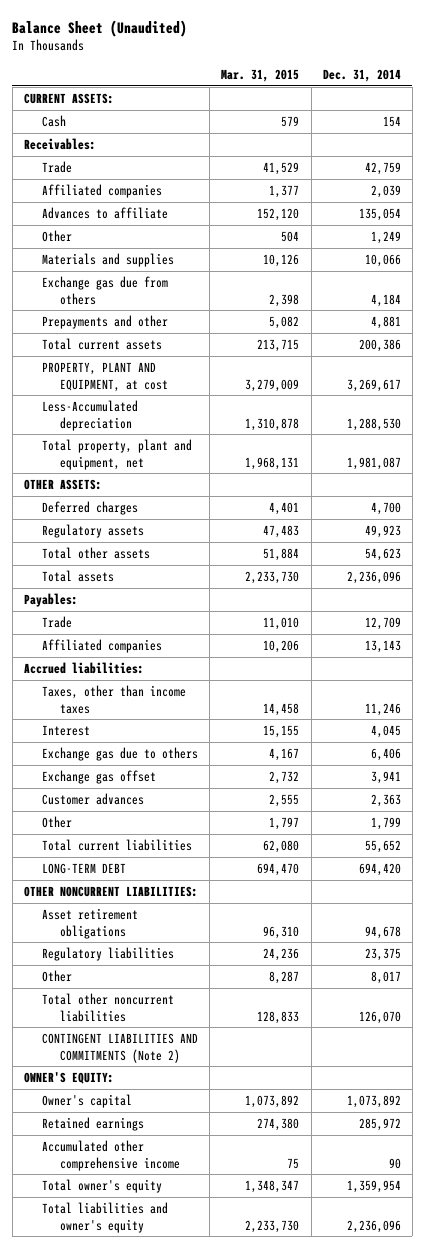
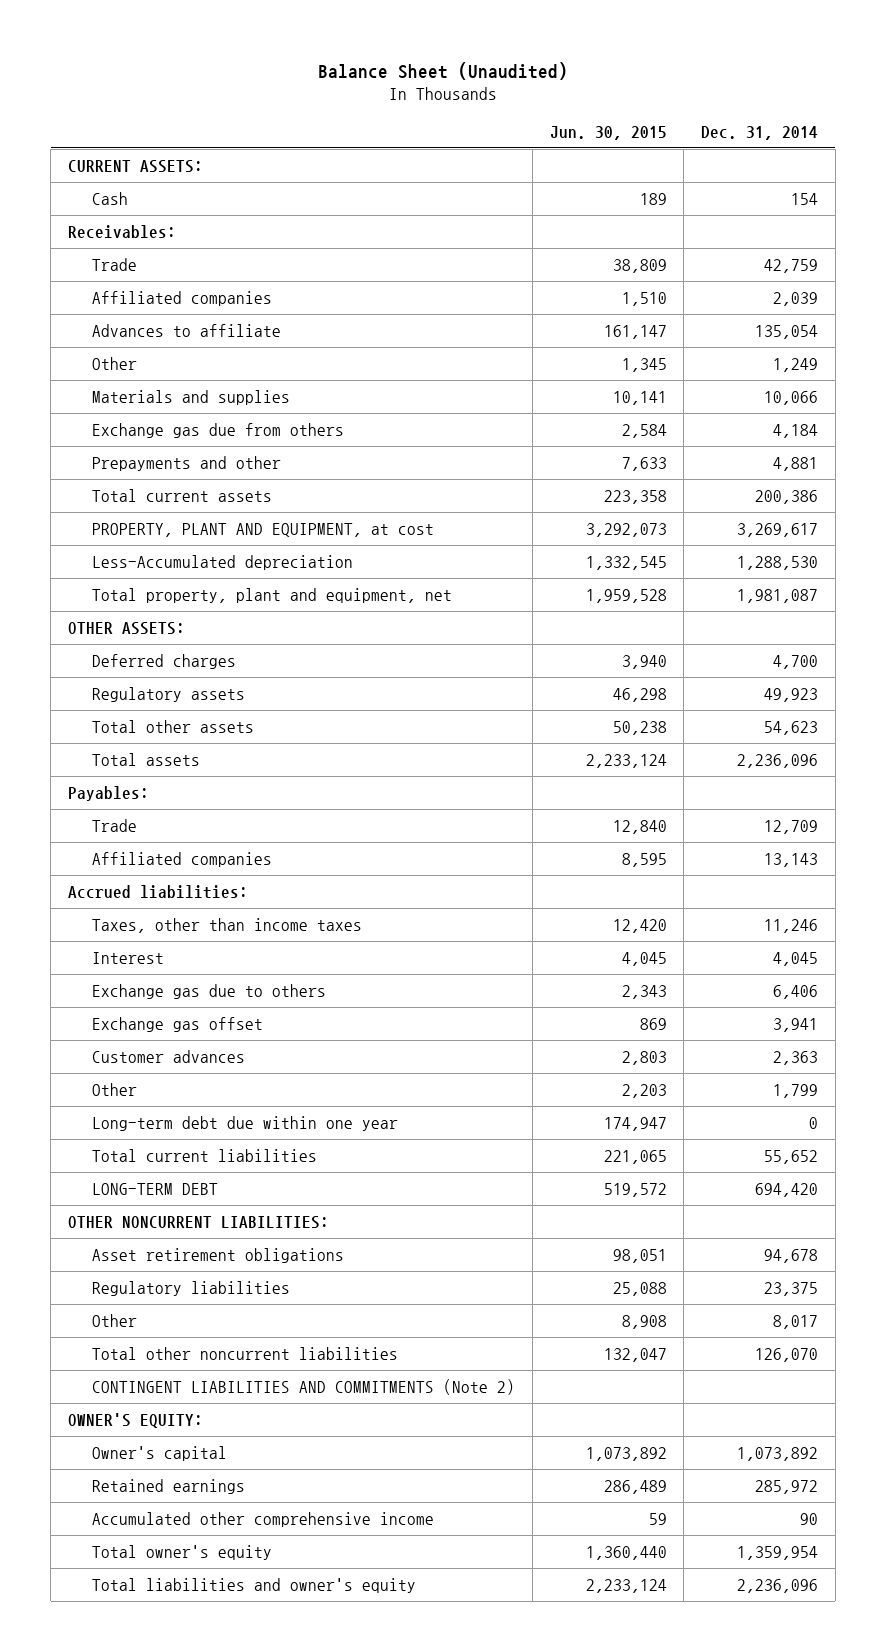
- | Mar. 31, 2015 | Dec. 31, 2014
+ | Jun. 30, 2015 | Dec. 31, 2014
+ Long-term debt due within one year | 174,947 | 0

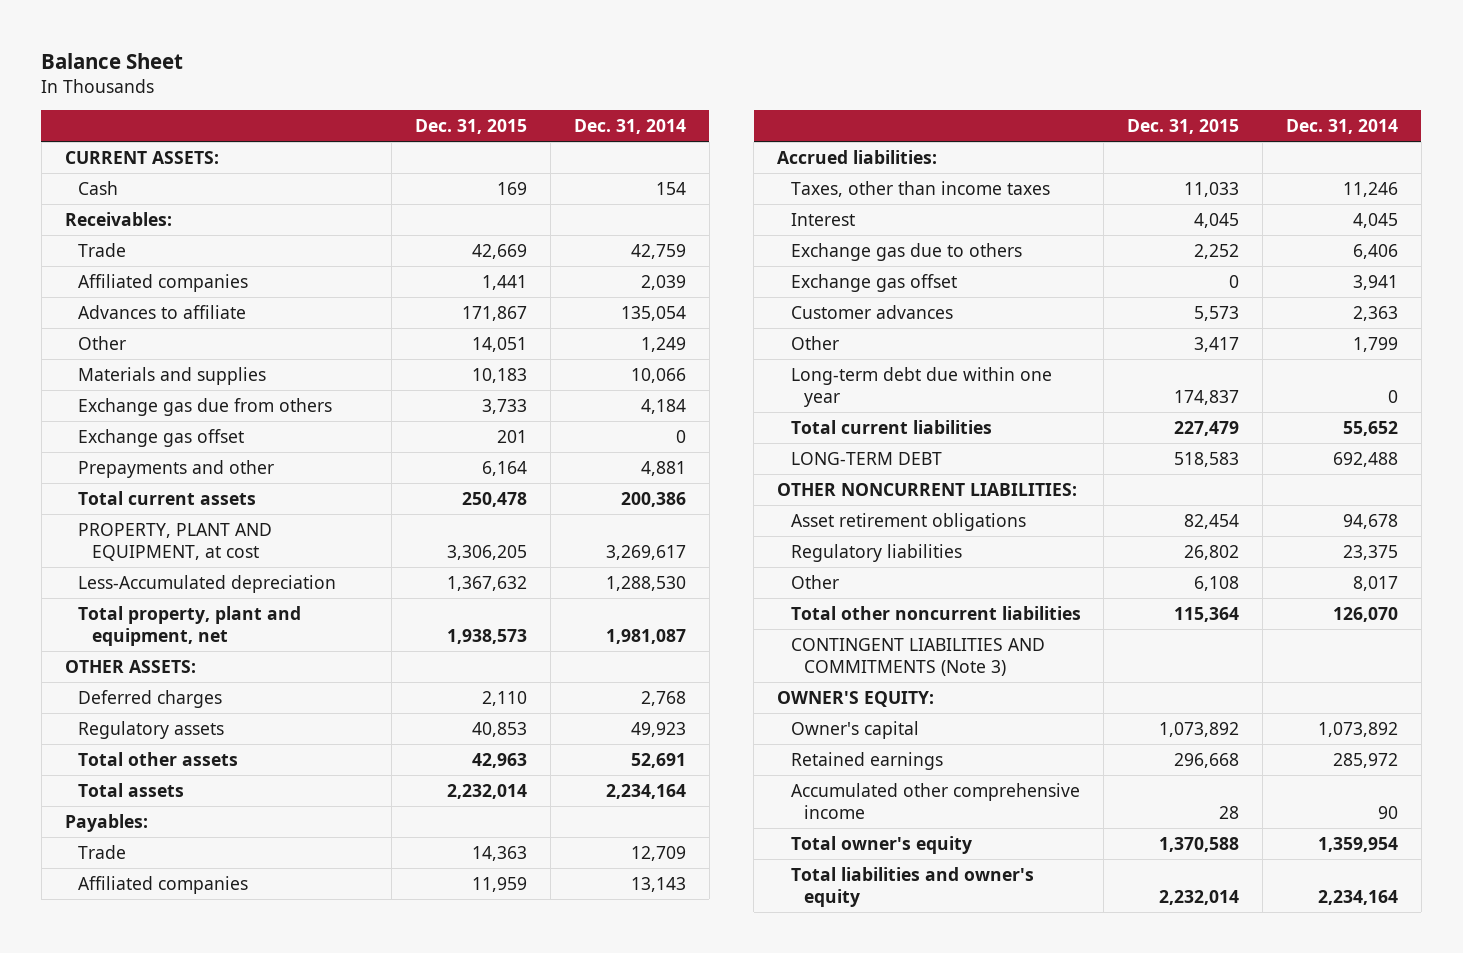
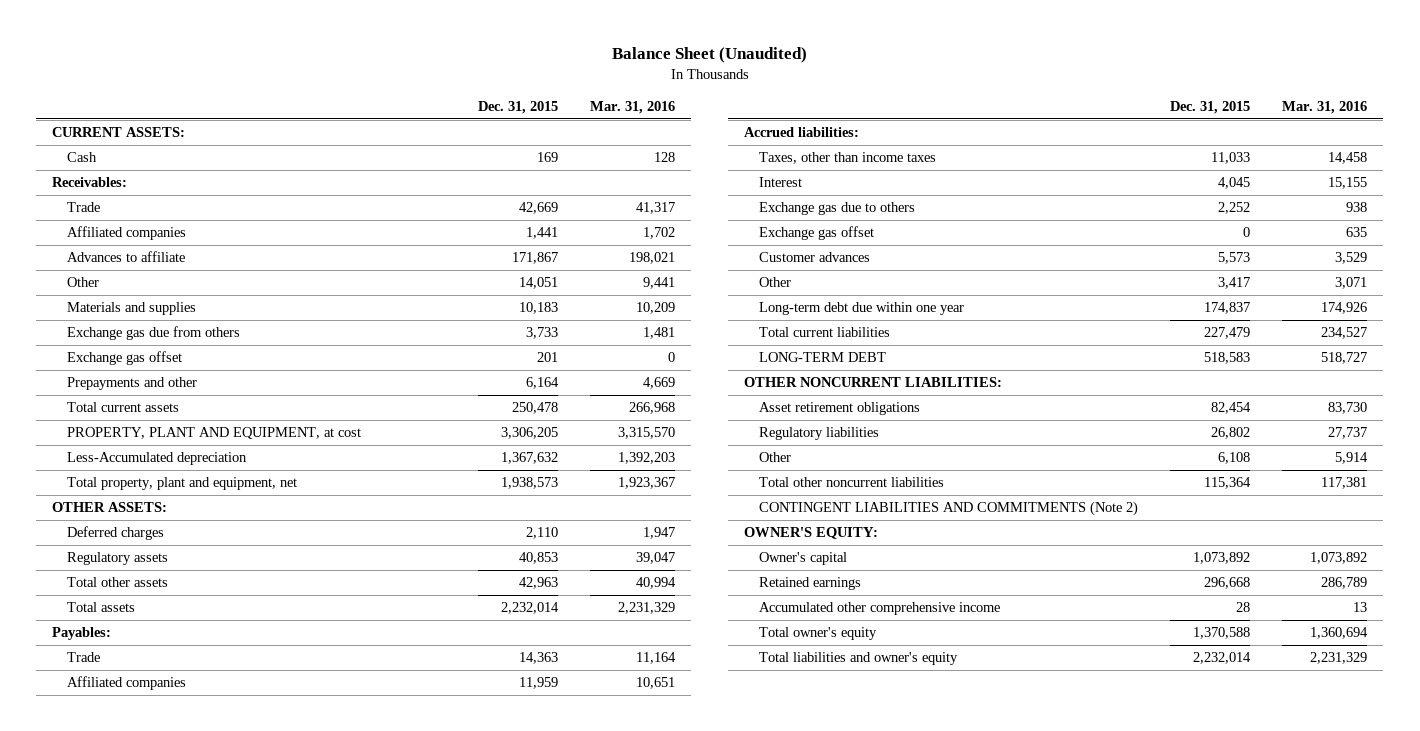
- Balance Sheet
+ Balance Sheet (Unaudited)
- | Dec. 31, 2015 | Dec. 31, 2014
+ | Dec. 31, 2015 | Mar. 31, 2016
- CONTINGENT LIABILITIES AND COMMITMENTS (Note 3)
+ CONTINGENT LIABILITIES AND COMMITMENTS (Note 2)

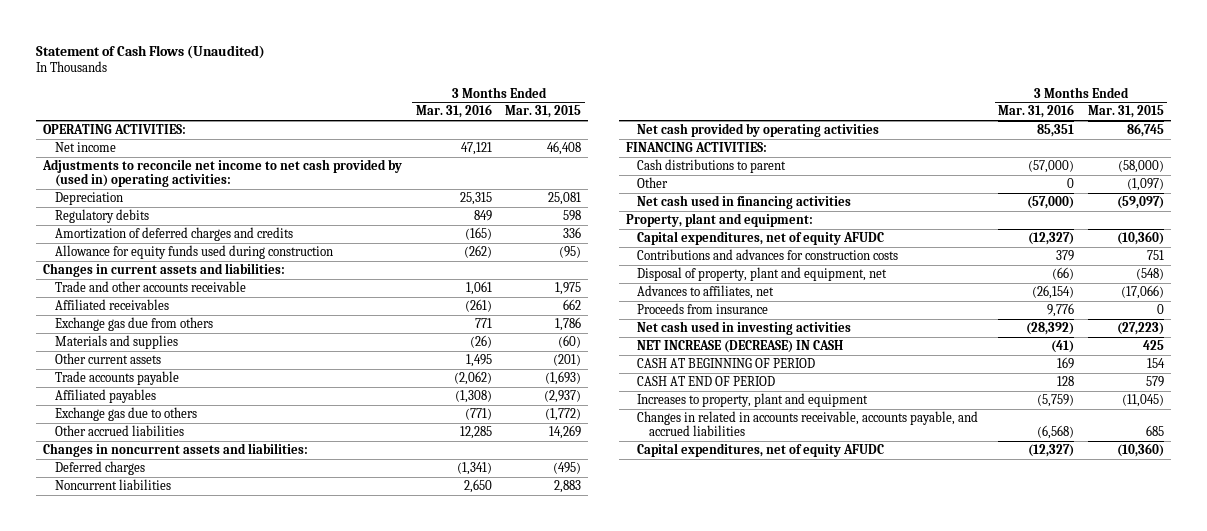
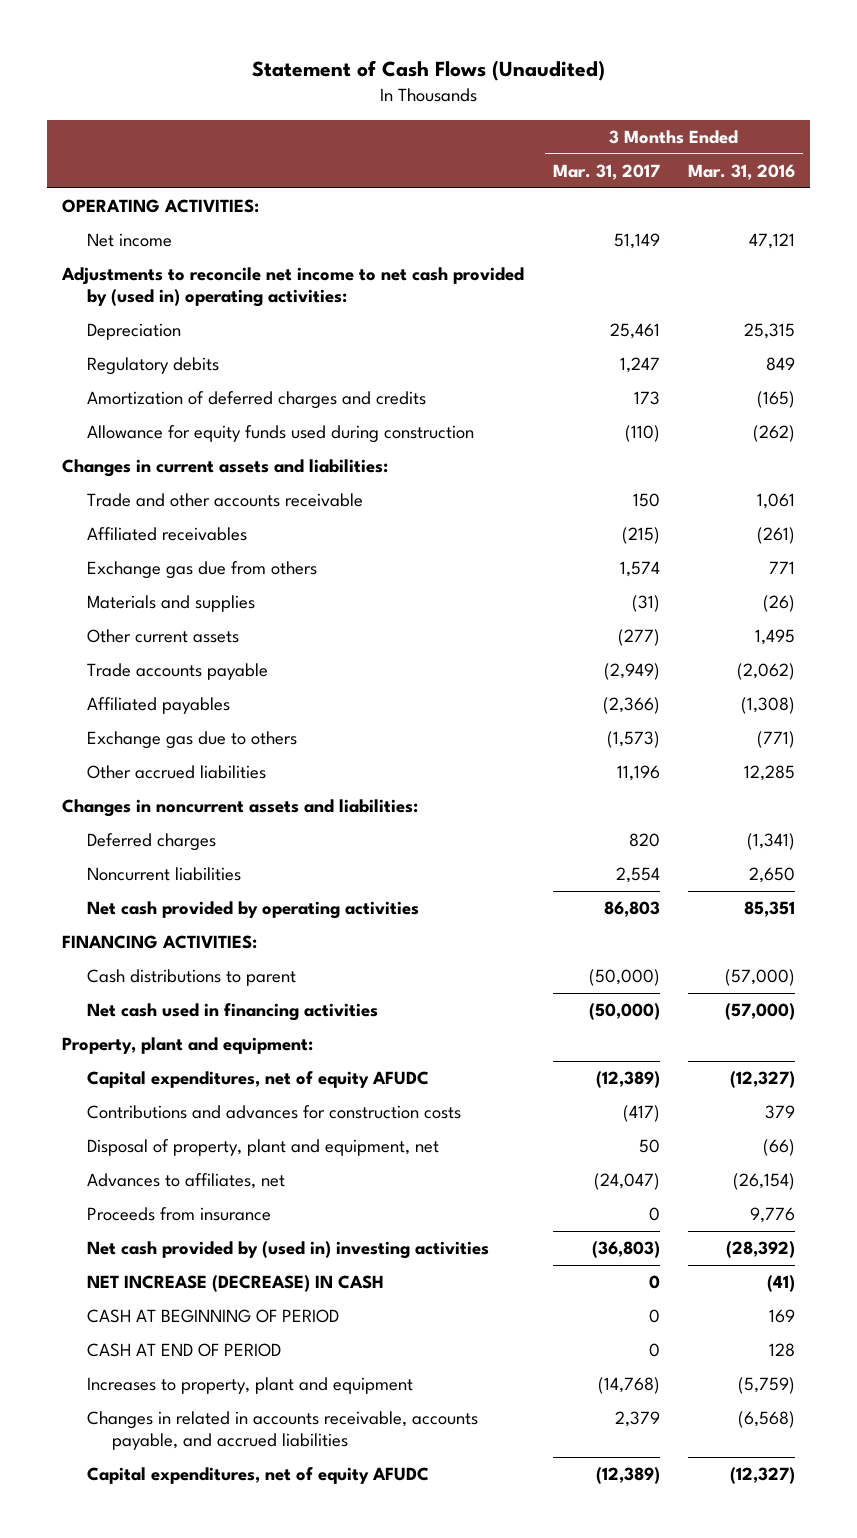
- | 3 Months Ended Mar. 31, 2016 | 3 Months Ended Mar. 31, 2015
+ | 3 Months Ended Mar. 31, 2017 | 3 Months Ended Mar. 31, 2016
- Other | 0 | (1,097)
- Net cash used in investing activities | (28,392) | (27,223)
+ Net cash provided by (used in) investing activities | (36,803) | (28,392)

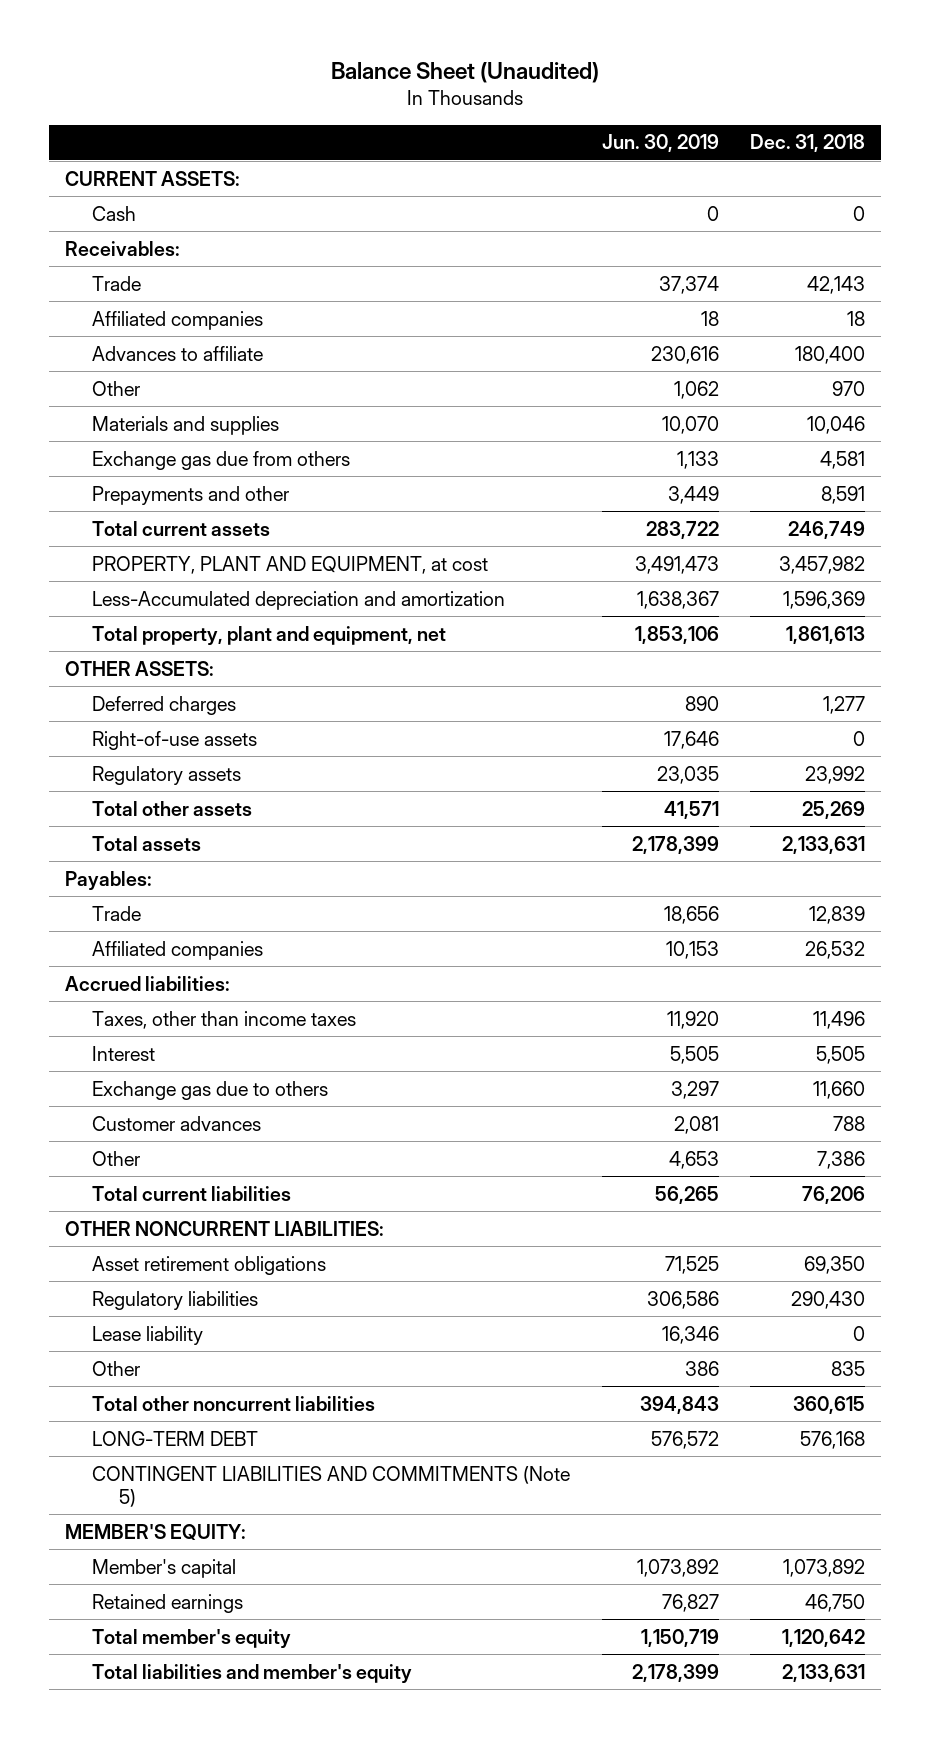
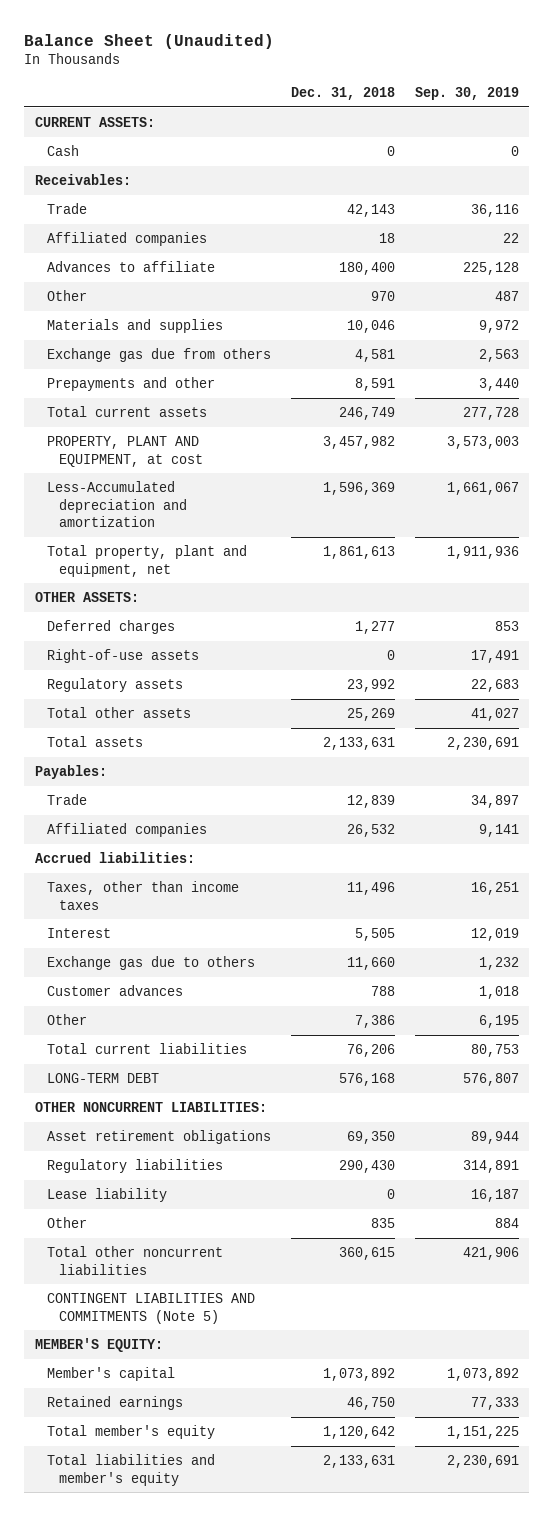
- | Jun. 30, 2019 | Dec. 31, 2018
+ | Dec. 31, 2018 | Sep. 30, 2019
moved up: LONG-TERM DEBT | 576,168 | 576,807

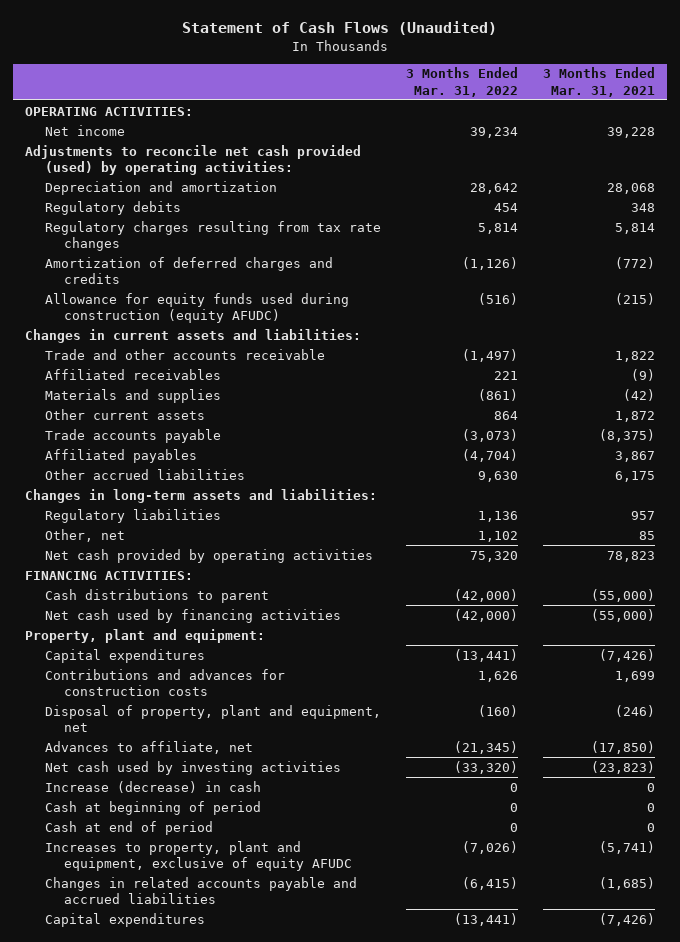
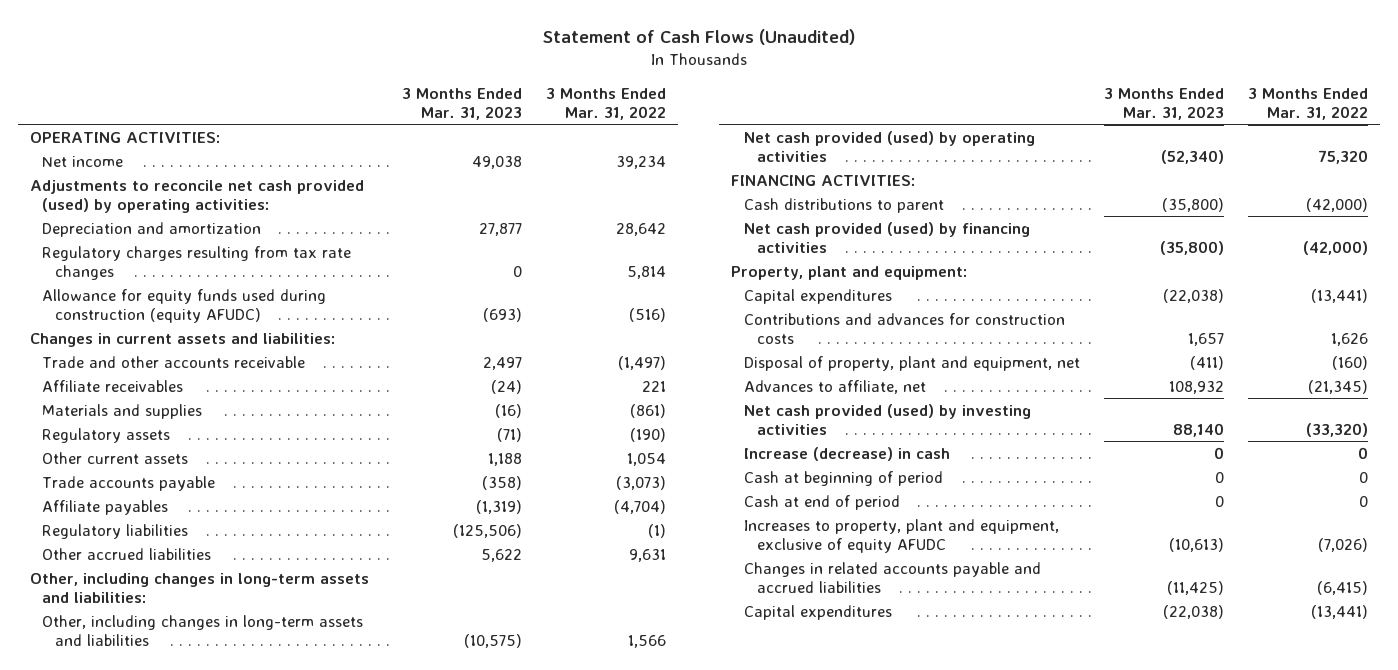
- | 3 Months Ended Mar. 31, 2022 | 3 Months Ended Mar. 31, 2021
+ | 3 Months Ended Mar. 31, 2023 | 3 Months Ended Mar. 31, 2022
- Regulatory debits | 454 | 348
- Amortization of deferred charges and credits | (1,126) | (772)
- Affiliated receivables | 221 | (9)
+ Affiliate receivables | (24) | 221
- Other current assets | 864 | 1,872
+ Regulatory assets | (71) | (190)
+ Other current assets | 1,188 | 1,054
- Affiliated payables | (4,704) | 3,867
- Other accrued liabilities | 9,630 | 6,175
- Changes in long-term assets and liabilities:
- Regulatory liabilities | 1,136 | 957
- Other, net | 1,102 | 85
- Net cash provided by operating activities | 75,320 | 78,823
+ Affiliate payables | (1,319) | (4,704)
+ Regulatory liabilities | (125,506) | (1)
+ Other accrued liabilities | 5,622 | 9,631
+ Other, including changes in long-term assets and liabilities:
+ Other, including changes in long-term assets and liabilities | (10,575) | 1,566
+ Net cash provided (used) by operating activities | (52,340) | 75,320
- Net cash used by financing activities | (42,000) | (55,000)
+ Net cash provided (used) by financing activities | (35,800) | (42,000)
- Net cash used by investing activities | (33,320) | (23,823)
+ Net cash provided (used) by investing activities | 88,140 | (33,320)

